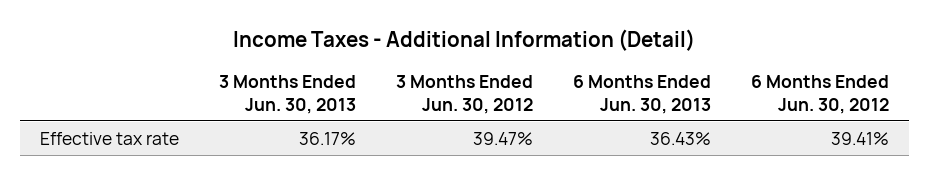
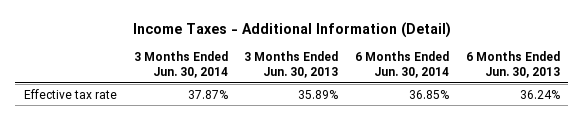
- | 3 Months Ended Jun. 30, 2013 | 3 Months Ended Jun. 30, 2012 | 6 Months Ended Jun. 30, 2013 | 6 Months Ended Jun. 30, 2012
+ | 3 Months Ended Jun. 30, 2014 | 3 Months Ended Jun. 30, 2013 | 6 Months Ended Jun. 30, 2014 | 6 Months Ended Jun. 30, 2013
- Effective tax rate | 36.17% | 39.47% | 36.43% | 39.41%
+ Effective tax rate | 37.87% | 35.89% | 36.85% | 36.24%

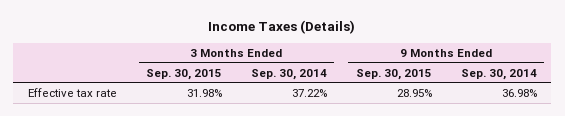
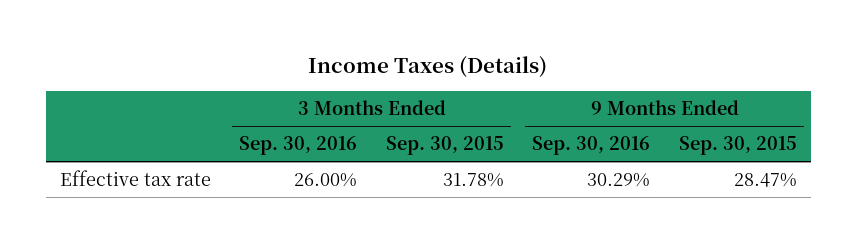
- | 3 Months Ended Sep. 30, 2015 | 3 Months Ended Sep. 30, 2014 | 9 Months Ended Sep. 30, 2015 | 9 Months Ended Sep. 30, 2014
+ | 3 Months Ended Sep. 30, 2016 | 3 Months Ended Sep. 30, 2015 | 9 Months Ended Sep. 30, 2016 | 9 Months Ended Sep. 30, 2015
- Effective tax rate | 31.98% | 37.22% | 28.95% | 36.98%
+ Effective tax rate | 26.00% | 31.78% | 30.29% | 28.47%

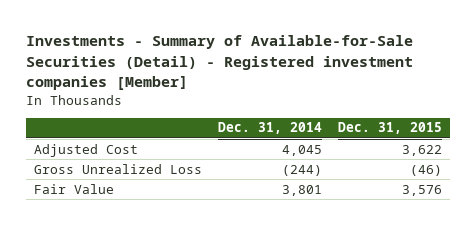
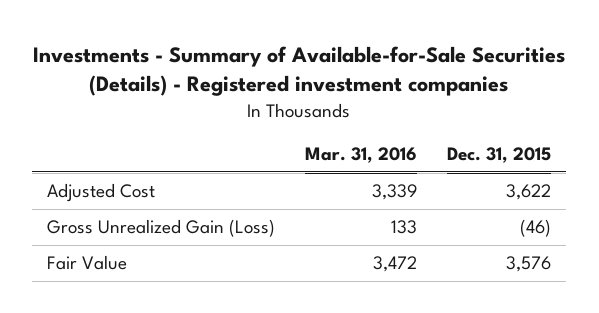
- Investments - Summary of Available-for-Sale Securities (Detail) - Registered investment companies [Member]
+ Investments - Summary of Available-for-Sale Securities (Details) - Registered investment companies
- | Dec. 31, 2014 | Dec. 31, 2015
+ | Mar. 31, 2016 | Dec. 31, 2015
- Gross Unrealized Loss | (244) | (46)
+ Gross Unrealized Gain (Loss) | 133 | (46)

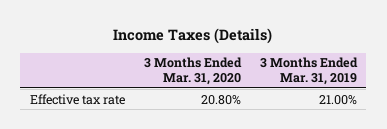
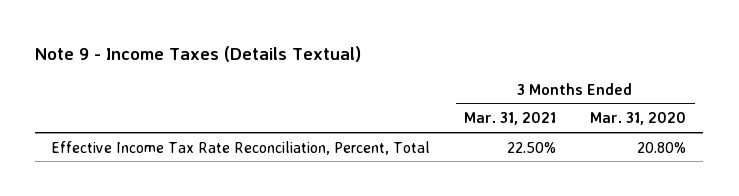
- Income Taxes (Details)
+ Note 9 - Income Taxes (Details Textual)
- | 3 Months Ended Mar. 31, 2020 | 3 Months Ended Mar. 31, 2019
+ | 3 Months Ended Mar. 31, 2021 | 3 Months Ended Mar. 31, 2020
- Effective tax rate | 20.80% | 21.00%
+ Effective Income Tax Rate Reconciliation, Percent, Total | 22.50% | 20.80%

